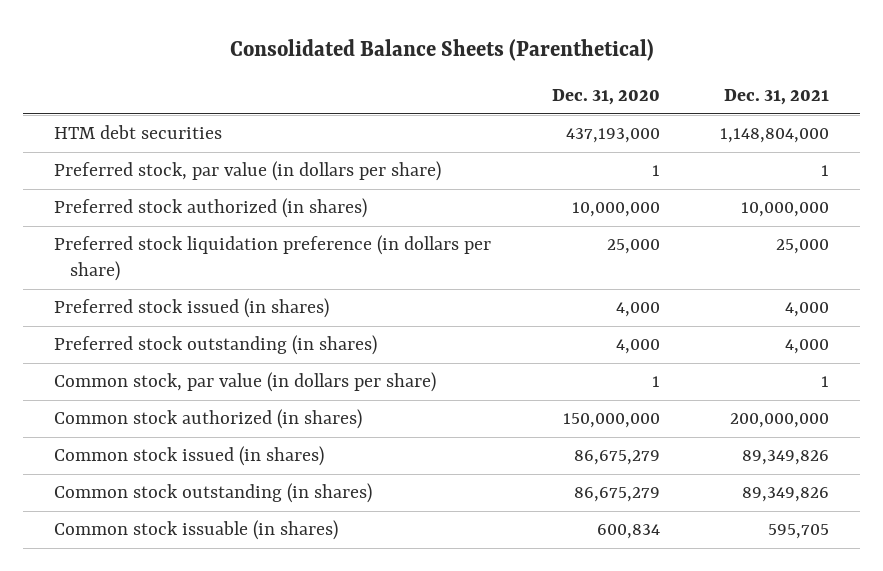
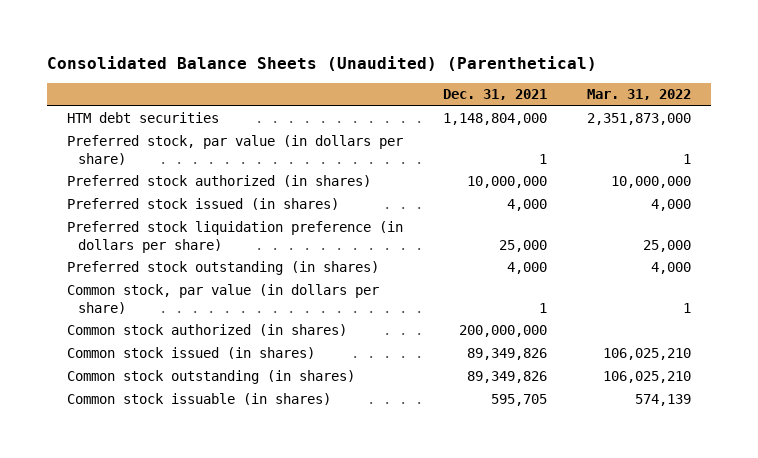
- Consolidated Balance Sheets (Parenthetical)
+ Consolidated Balance Sheets (Unaudited) (Parenthetical)
- | Dec. 31, 2020 | Dec. 31, 2021
+ | Dec. 31, 2021 | Mar. 31, 2022
moved down: Preferred stock liquidation preference (in dollars per share) | 25,000 | 25,000

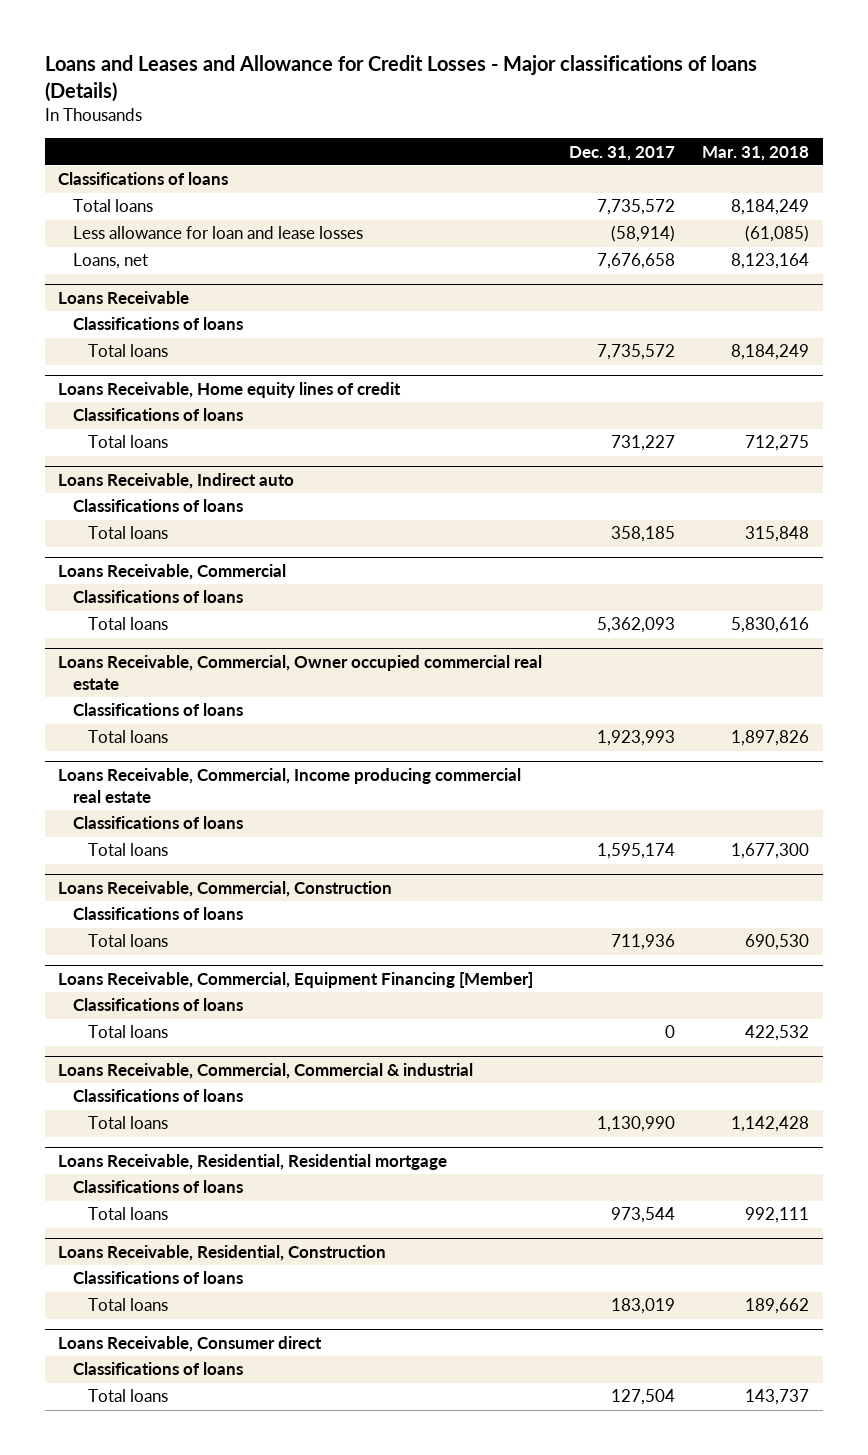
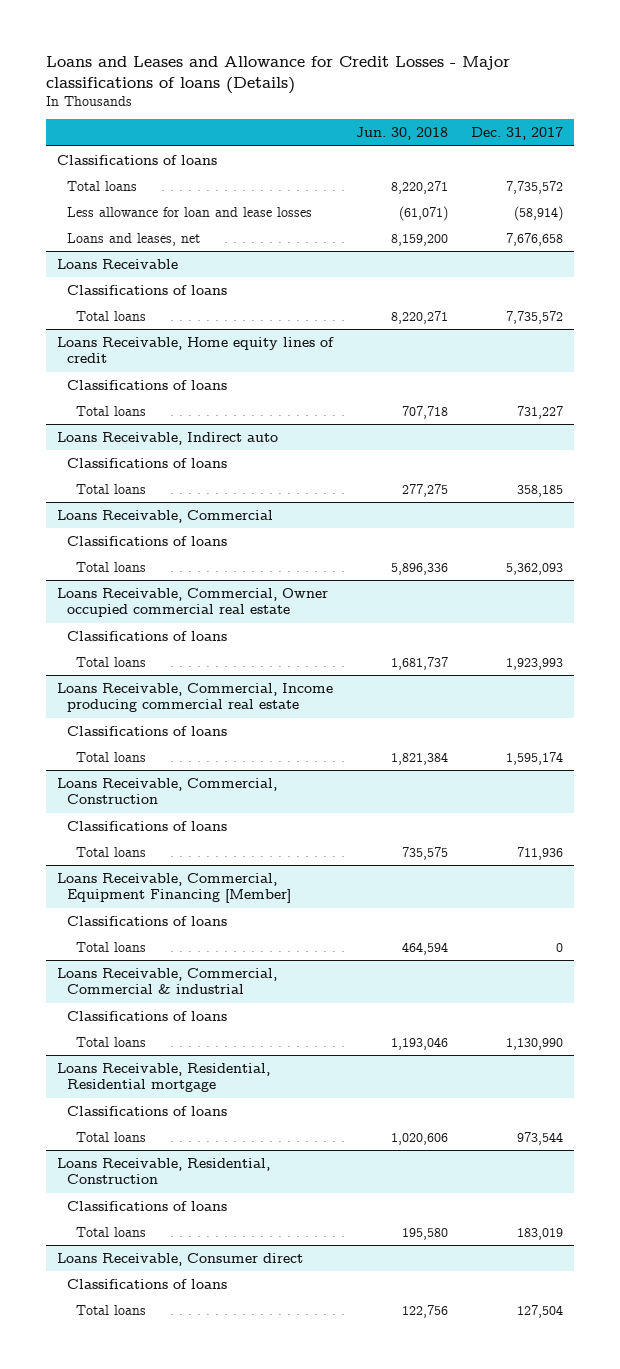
- | Dec. 31, 2017 | Mar. 31, 2018
+ | Jun. 30, 2018 | Dec. 31, 2017
- Loans, net | 7,676,658 | 8,123,164
+ Loans and leases, net | 8,159,200 | 7,676,658

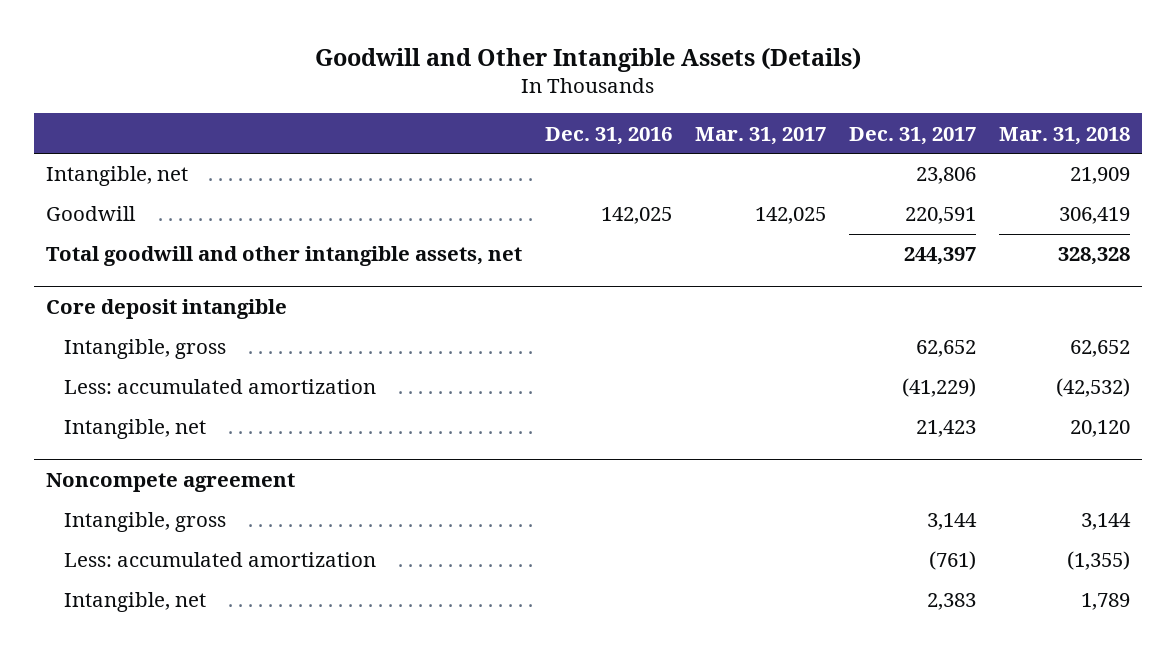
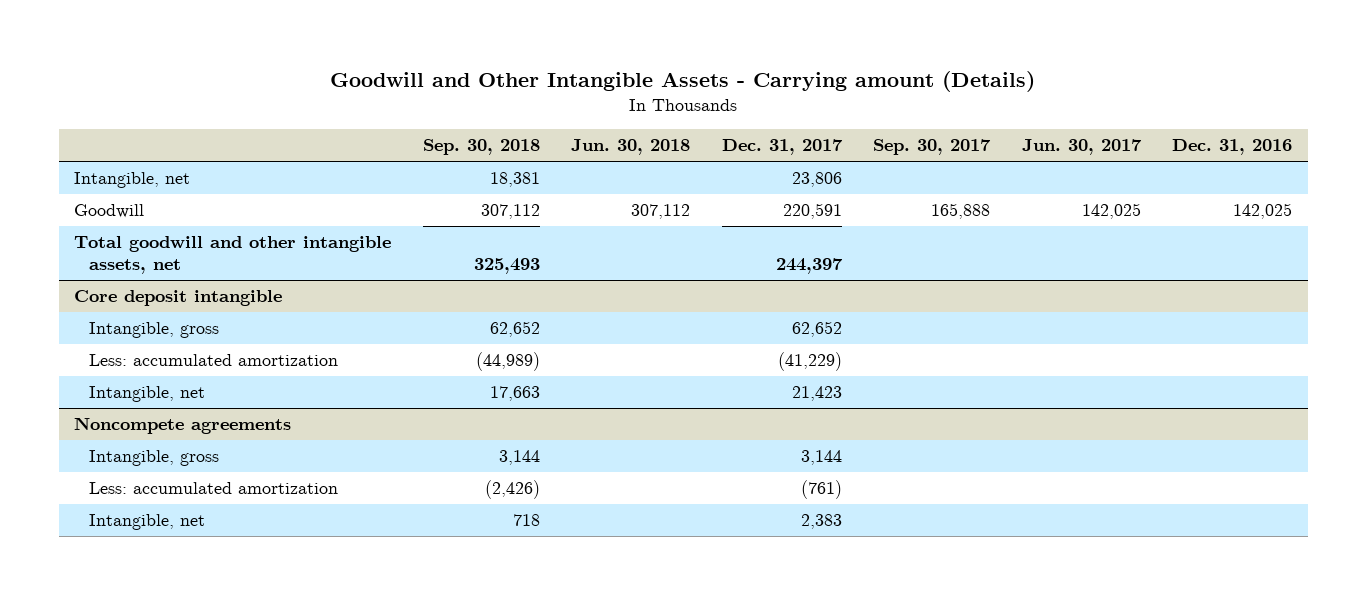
- Goodwill and Other Intangible Assets (Details)
+ Goodwill and Other Intangible Assets - Carrying amount (Details)
- | Dec. 31, 2016 | Mar. 31, 2017 | Dec. 31, 2017 | Mar. 31, 2018
+ | Sep. 30, 2018 | Jun. 30, 2018 | Dec. 31, 2017 | Sep. 30, 2017 | Jun. 30, 2017 | Dec. 31, 2016
- Noncompete agreement
+ Noncompete agreements

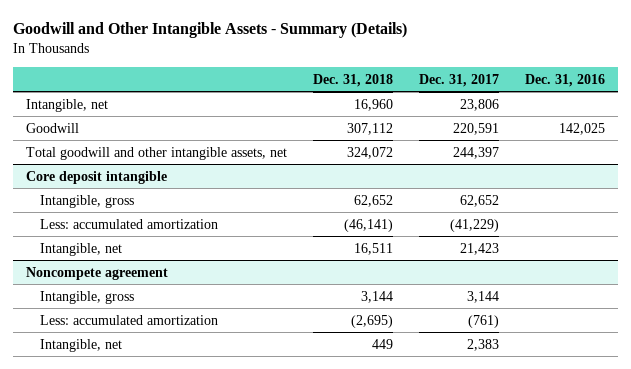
- Goodwill and Other Intangible Assets - Carrying amount (Details)
+ Goodwill and Other Intangible Assets - Summary (Details)
- | Sep. 30, 2018 | Jun. 30, 2018 | Dec. 31, 2017 | Sep. 30, 2017 | Jun. 30, 2017 | Dec. 31, 2016
+ | Dec. 31, 2018 | Dec. 31, 2017 | Dec. 31, 2016
- Noncompete agreements
+ Noncompete agreement

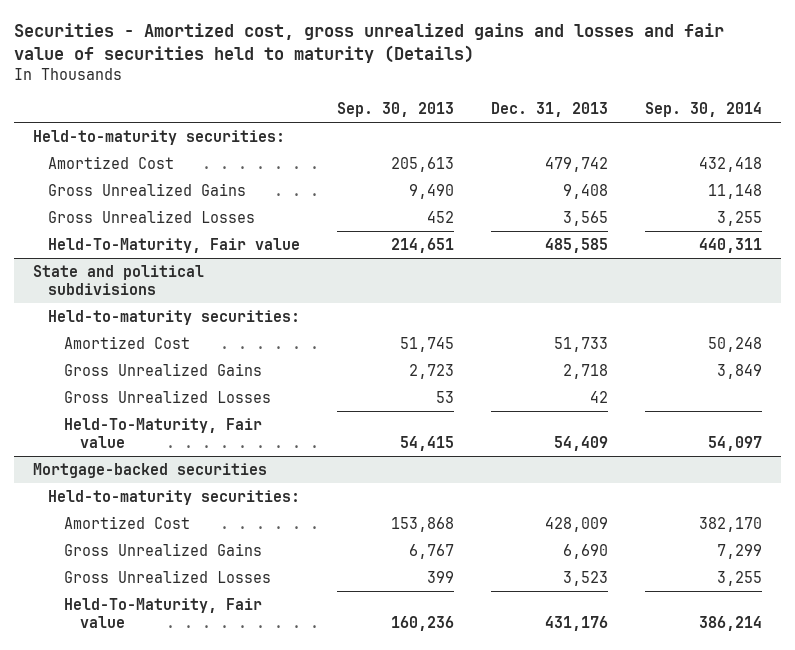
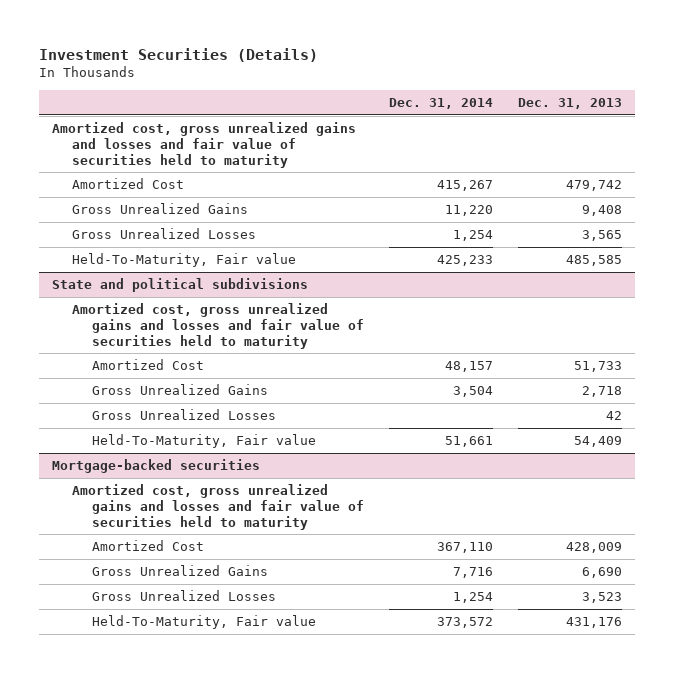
- Securities - Amortized cost, gross unrealized gains and losses and fair value of securities held to maturity (Details)
+ Investment Securities (Details)
- | Sep. 30, 2013 | Dec. 31, 2013 | Sep. 30, 2014
+ | Dec. 31, 2014 | Dec. 31, 2013
- Held-to-maturity securities:
+ Amortized cost, gross unrealized gains and losses and fair value of securities held to maturity
@ State and political subdivisions
- Held-to-maturity securities:
+ Amortized cost, gross unrealized gains and losses and fair value of securities held to maturity
@ Mortgage-backed securities
- Held-to-maturity securities:
+ Amortized cost, gross unrealized gains and losses and fair value of securities held to maturity

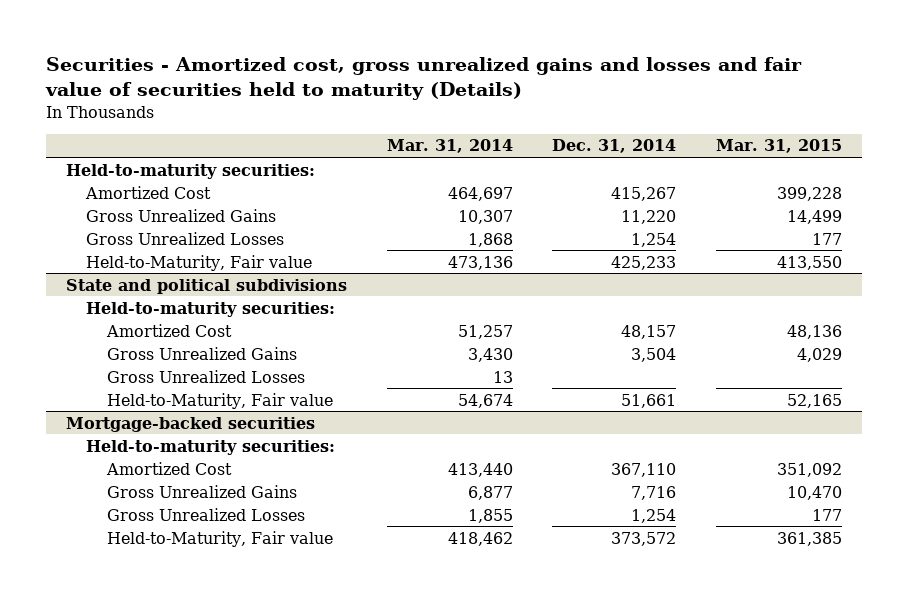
- Investment Securities (Details)
+ Securities - Amortized cost, gross unrealized gains and losses and fair value of securities held to maturity (Details)
- | Dec. 31, 2014 | Dec. 31, 2013
+ | Mar. 31, 2014 | Dec. 31, 2014 | Mar. 31, 2015
- Amortized cost, gross unrealized gains and losses and fair value of securities held to maturity
+ Held-to-maturity securities:
- Held-To-Maturity, Fair value | 425,233 | 485,585
+ Held-to-Maturity, Fair value | 473,136 | 425,233 | 413,550
@ State and political subdivisions
- Amortized cost, gross unrealized gains and losses and fair value of securities held to maturity
+ Held-to-maturity securities:
- Held-To-Maturity, Fair value | 51,661 | 54,409
+ Held-to-Maturity, Fair value | 54,674 | 51,661 | 52,165
@ Mortgage-backed securities
- Amortized cost, gross unrealized gains and losses and fair value of securities held to maturity
+ Held-to-maturity securities:
- Held-To-Maturity, Fair value | 373,572 | 431,176
+ Held-to-Maturity, Fair value | 418,462 | 373,572 | 361,385

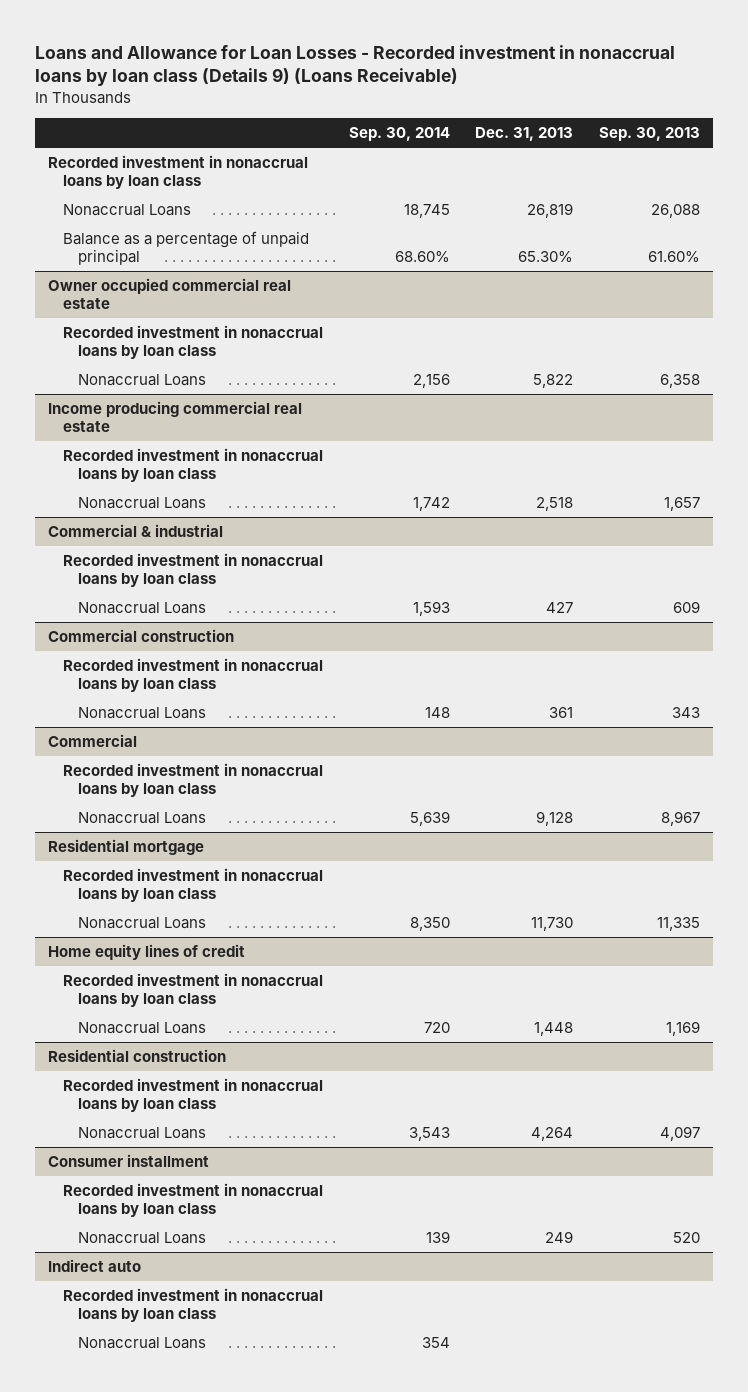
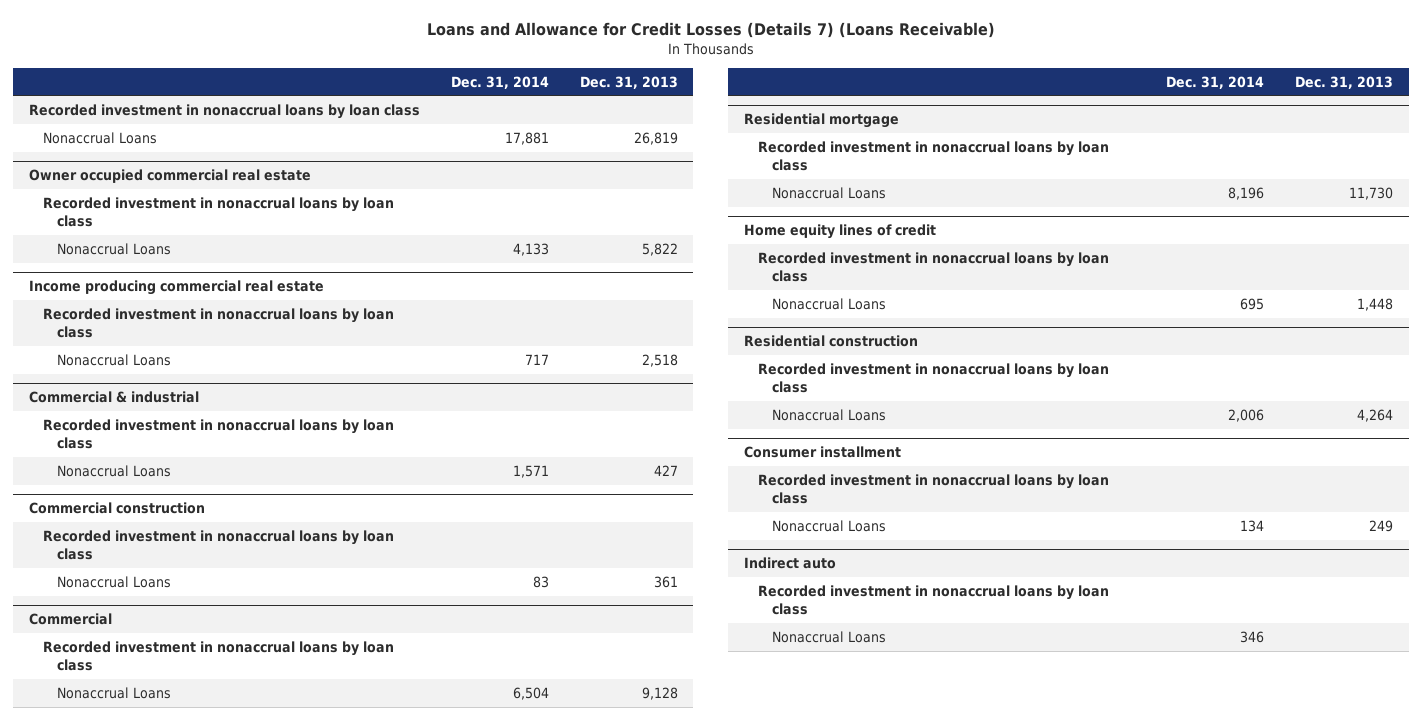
- Loans and Allowance for Loan Losses - Recorded investment in nonaccrual loans by loan class (Details 9) (Loans Receivable)
+ Loans and Allowance for Credit Losses (Details 7) (Loans Receivable)
- | Sep. 30, 2014 | Dec. 31, 2013 | Sep. 30, 2013
+ | Dec. 31, 2014 | Dec. 31, 2013
- Balance as a percentage of unpaid principal | 68.60% | 65.30% | 61.60%

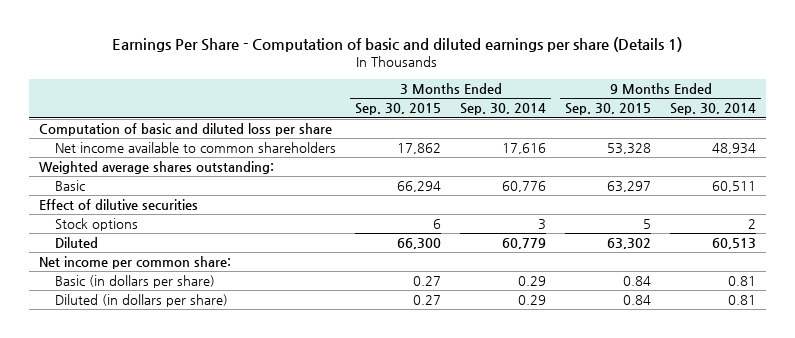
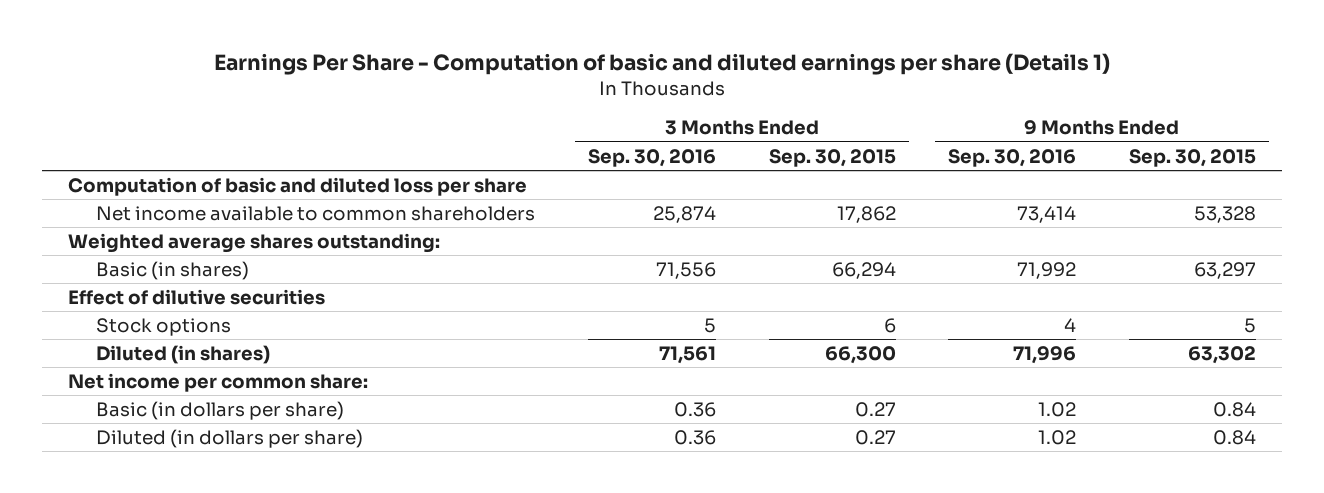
- | 3 Months Ended Sep. 30, 2015 | 3 Months Ended Sep. 30, 2014 | 9 Months Ended Sep. 30, 2015 | 9 Months Ended Sep. 30, 2014
+ | 3 Months Ended Sep. 30, 2016 | 3 Months Ended Sep. 30, 2015 | 9 Months Ended Sep. 30, 2016 | 9 Months Ended Sep. 30, 2015
- Basic | 66,294 | 60,776 | 63,297 | 60,511
+ Basic (in shares) | 71,556 | 66,294 | 71,992 | 63,297
- Diluted | 66,300 | 60,779 | 63,302 | 60,513
+ Diluted (in shares) | 71,561 | 66,300 | 71,996 | 63,302

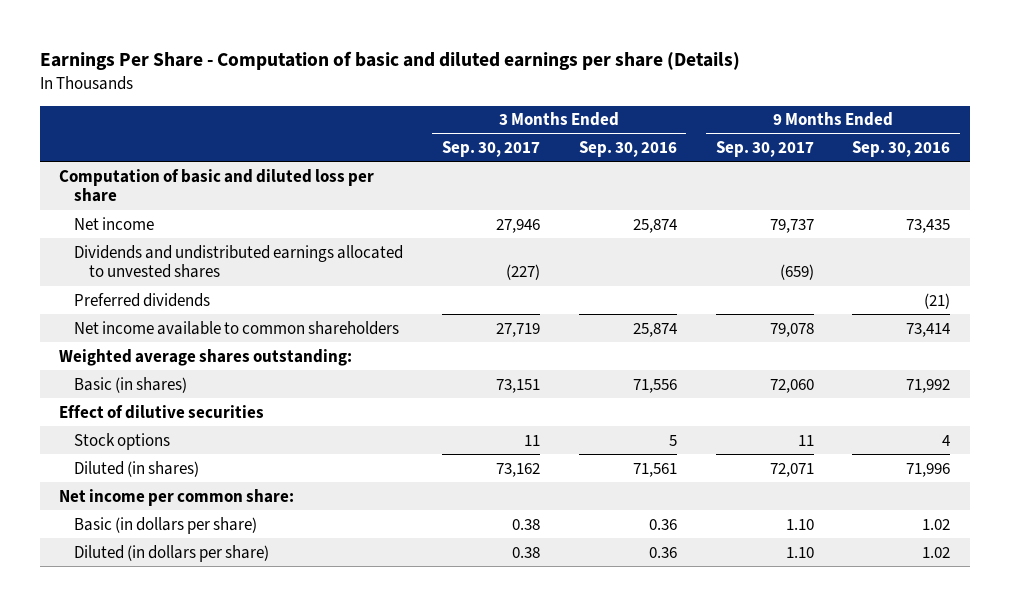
- Earnings Per Share - Computation of basic and diluted earnings per share (Details 1)
+ Earnings Per Share - Computation of basic and diluted earnings per share (Details)
- | 3 Months Ended Sep. 30, 2016 | 3 Months Ended Sep. 30, 2015 | 9 Months Ended Sep. 30, 2016 | 9 Months Ended Sep. 30, 2015
+ | 3 Months Ended Sep. 30, 2017 | 3 Months Ended Sep. 30, 2016 | 9 Months Ended Sep. 30, 2017 | 9 Months Ended Sep. 30, 2016
+ Net income | 27,946 | 25,874 | 79,737 | 73,435
+ Dividends and undistributed earnings allocated to unvested shares | (227) | | (659) |
+ Preferred dividends | | | | (21)

